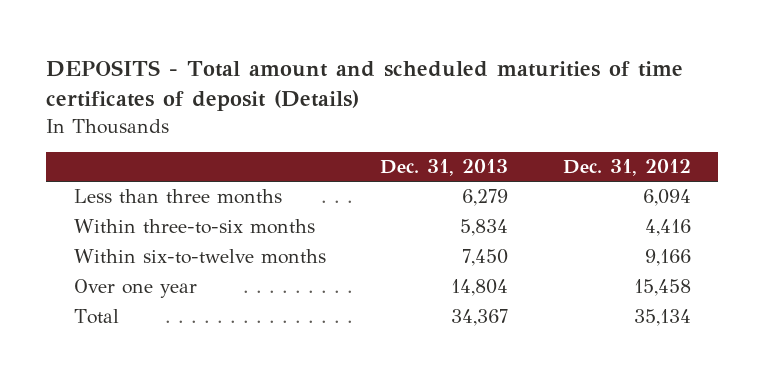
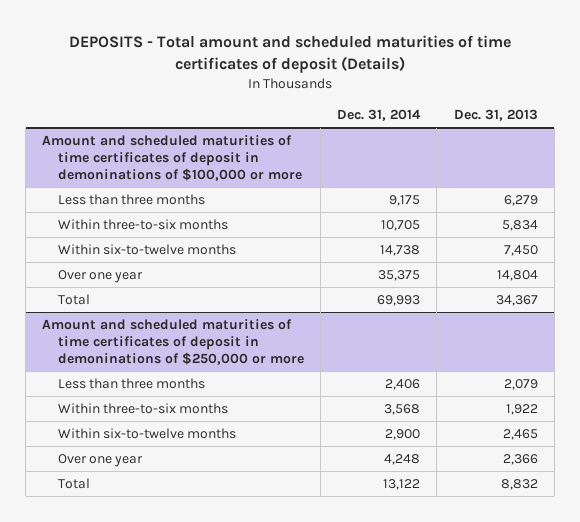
- | Dec. 31, 2013 | Dec. 31, 2012
+ | Dec. 31, 2014 | Dec. 31, 2013
+ Amount and scheduled maturities of time certificates of deposit in demoninations of $100,000 or more
+ Amount and scheduled maturities of time certificates of deposit in demoninations of $250,000 or more
+ Less than three months | 2,406 | 2,079
+ Within three-to-six months | 3,568 | 1,922
+ Within six-to-twelve months | 2,900 | 2,465
+ Over one year | 4,248 | 2,366
+ Total | 13,122 | 8,832

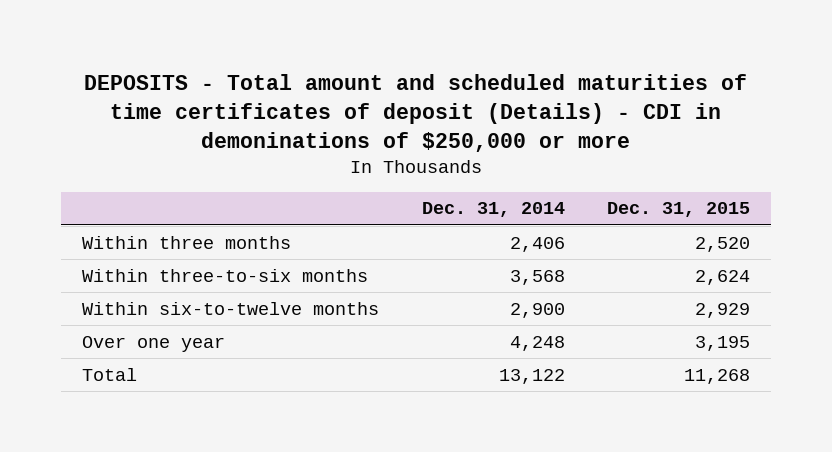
- DEPOSITS - Total amount and scheduled maturities of time certificates of deposit (Details)
+ DEPOSITS - Total amount and scheduled maturities of time certificates of deposit (Details) - CDI in demoninations of $250,000 or more
- | Dec. 31, 2014 | Dec. 31, 2013
+ | Dec. 31, 2014 | Dec. 31, 2015
- Amount and scheduled maturities of time certificates of deposit in demoninations of $100,000 or more
- Less than three months | 9,175 | 6,279
- Within three-to-six months | 10,705 | 5,834
- Within six-to-twelve months | 14,738 | 7,450
- Over one year | 35,375 | 14,804
- Total | 69,993 | 34,367
- Amount and scheduled maturities of time certificates of deposit in demoninations of $250,000 or more
- Less than three months | 2,406 | 2,079
+ Within three months | 2,406 | 2,520

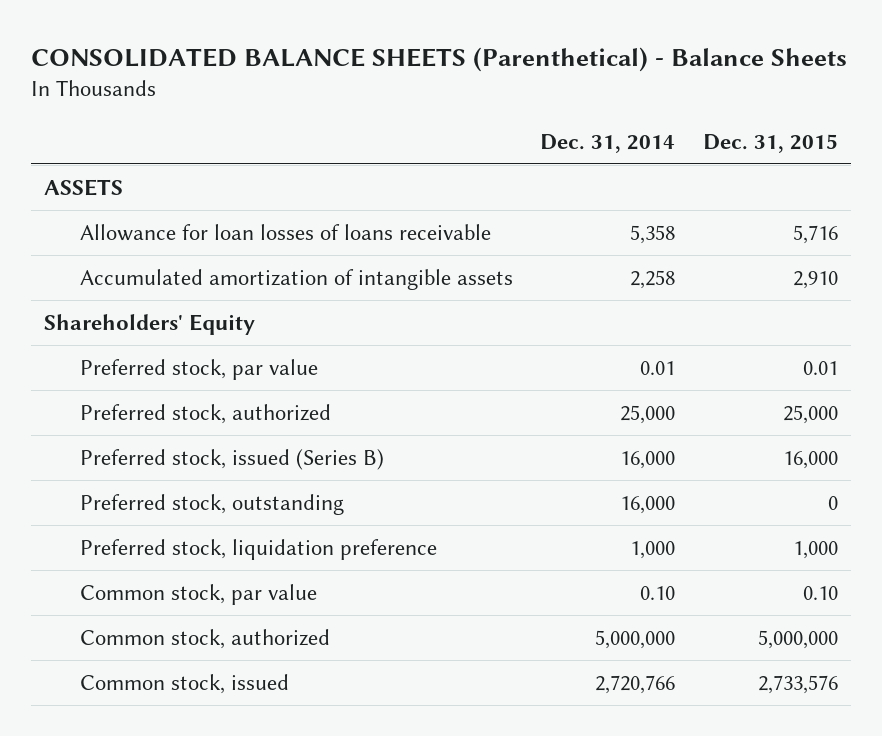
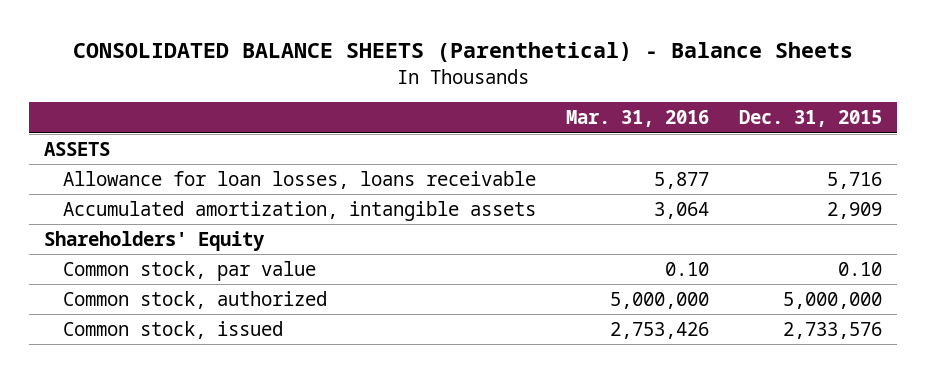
- | Dec. 31, 2014 | Dec. 31, 2015
+ | Mar. 31, 2016 | Dec. 31, 2015
- Allowance for loan losses of loans receivable | 5,358 | 5,716
- Accumulated amortization of intangible assets | 2,258 | 2,910
+ Allowance for loan losses, loans receivable | 5,877 | 5,716
+ Accumulated amortization, intangible assets | 3,064 | 2,909
- Preferred stock, par value | 0.01 | 0.01
- Preferred stock, authorized | 25,000 | 25,000
- Preferred stock, issued (Series B) | 16,000 | 16,000
- Preferred stock, outstanding | 16,000 | 0
- Preferred stock, liquidation preference | 1,000 | 1,000

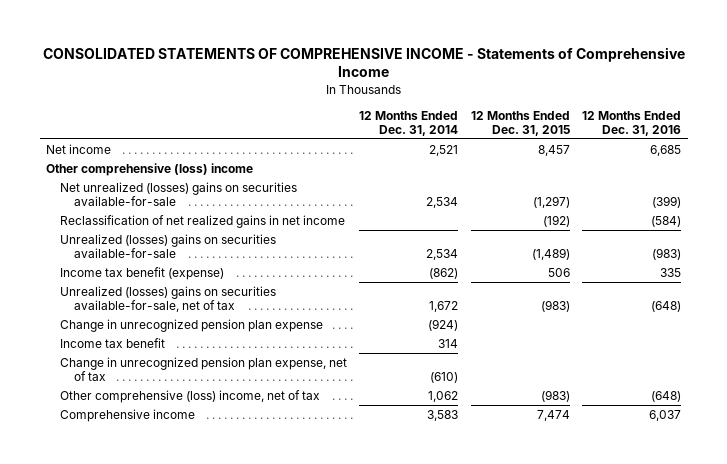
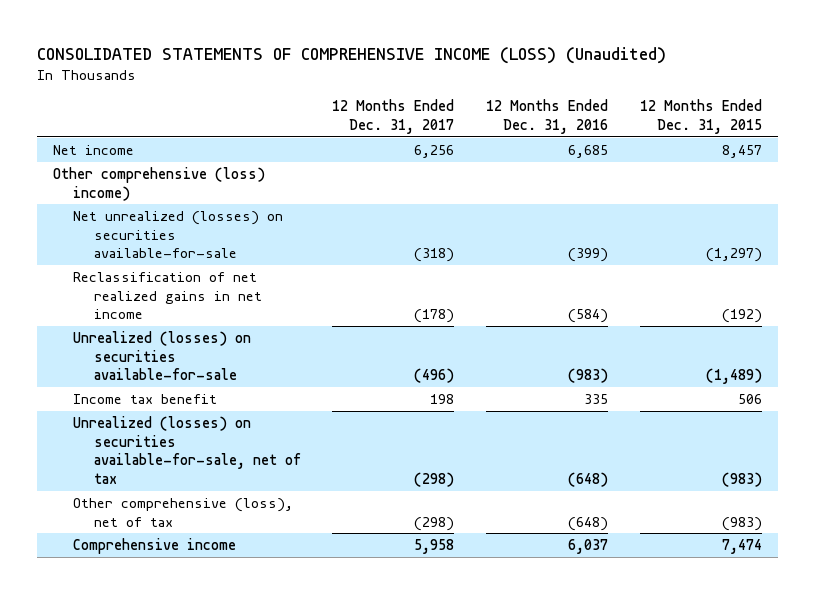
- CONSOLIDATED STATEMENTS OF COMPREHENSIVE INCOME - Statements of Comprehensive Income
+ CONSOLIDATED STATEMENTS OF COMPREHENSIVE INCOME (LOSS) (Unaudited)
- | 12 Months Ended Dec. 31, 2014 | 12 Months Ended Dec. 31, 2015 | 12 Months Ended Dec. 31, 2016
+ | 12 Months Ended Dec. 31, 2017 | 12 Months Ended Dec. 31, 2016 | 12 Months Ended Dec. 31, 2015
- Other comprehensive (loss) income
- Net unrealized (losses) gains on securities available-for-sale | 2,534 | (1,297) | (399)
+ Other comprehensive (loss) income)
+ Net unrealized (losses) on securities available-for-sale | (318) | (399) | (1,297)
- Unrealized (losses) gains on securities available-for-sale | 2,534 | (1,489) | (983)
- Income tax benefit (expense) | (862) | 506 | 335
- Unrealized (losses) gains on securities available-for-sale, net of tax | 1,672 | (983) | (648)
- Change in unrecognized pension plan expense | (924) | |
- Income tax benefit | 314 | |
- Change in unrecognized pension plan expense, net of tax | (610) | |
- Other comprehensive (loss) income, net of tax | 1,062 | (983) | (648)
+ Unrealized (losses) on securities available-for-sale | (496) | (983) | (1,489)
+ Income tax benefit | 198 | 335 | 506
+ Unrealized (losses) on securities available-for-sale, net of tax | (298) | (648) | (983)
+ Other comprehensive (loss), net of tax | (298) | (648) | (983)

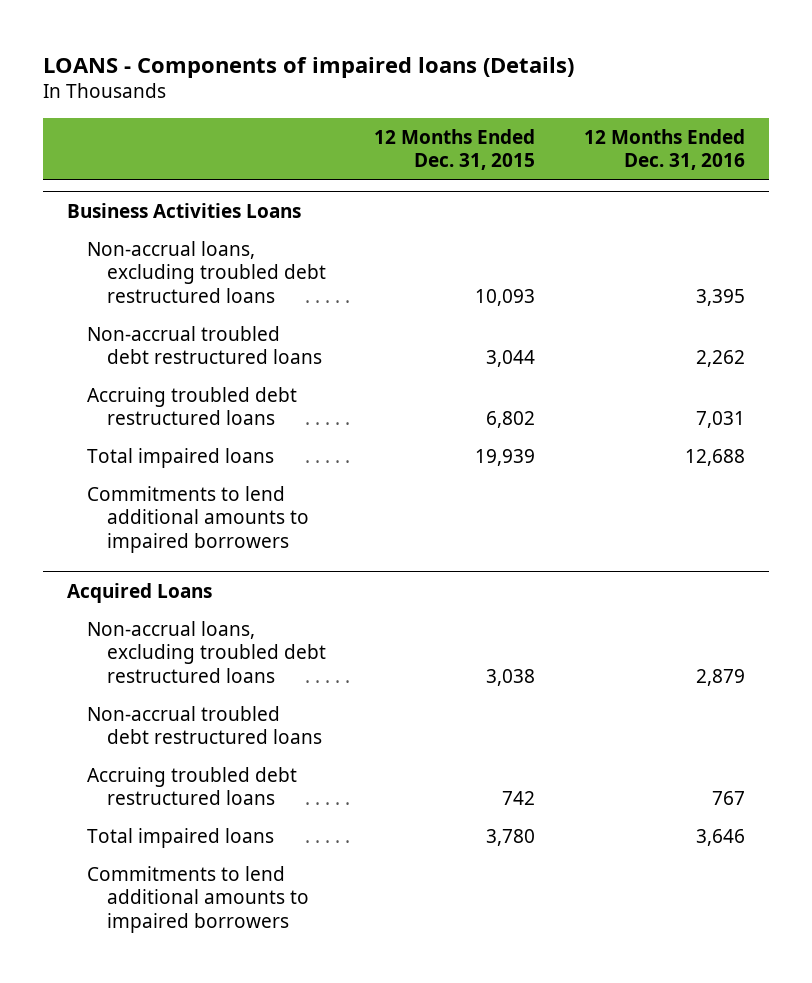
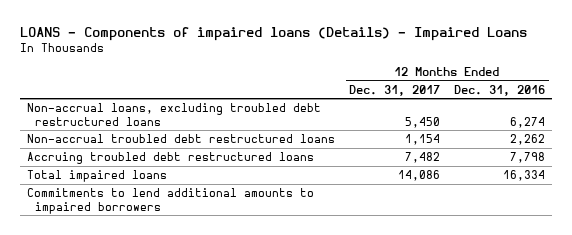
- LOANS - Components of impaired loans (Details)
+ LOANS - Components of impaired loans (Details) - Impaired Loans
- | 12 Months Ended Dec. 31, 2015 | 12 Months Ended Dec. 31, 2016
+ | 12 Months Ended Dec. 31, 2017 | 12 Months Ended Dec. 31, 2016
- Business Activities Loans
- Non-accrual loans, excluding troubled debt restructured loans | 10,093 | 3,395
+ Non-accrual loans, excluding troubled debt restructured loans | 5,450 | 6,274
- Accruing troubled debt restructured loans | 6,802 | 7,031
- Total impaired loans | 19,939 | 12,688
- Commitments to lend additional amounts to impaired borrowers
- Acquired Loans
- Non-accrual loans, excluding troubled debt restructured loans | 3,038 | 2,879
- Non-accrual troubled debt restructured loans
- Accruing troubled debt restructured loans | 742 | 767
- Total impaired loans | 3,780 | 3,646
+ Accruing troubled debt restructured loans | 7,482 | 7,798
+ Total impaired loans | 14,086 | 16,334

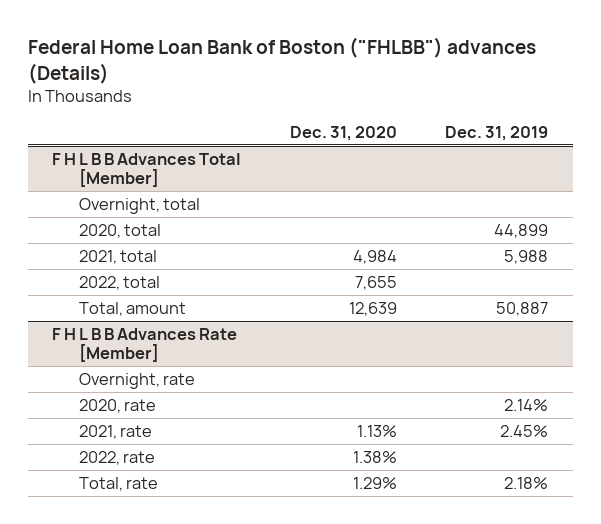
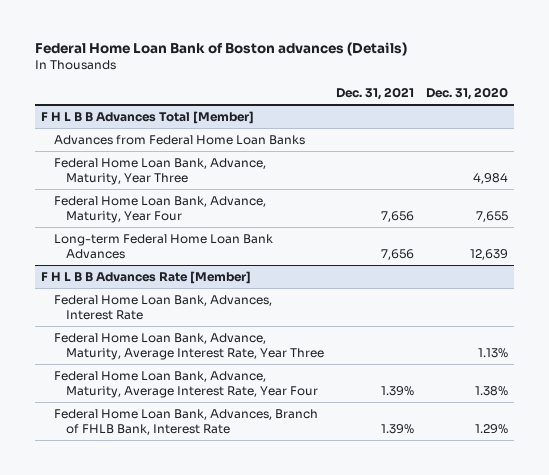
- Federal Home Loan Bank of Boston ("FHLBB") advances (Details)
+ Federal Home Loan Bank of Boston advances (Details)
- | Dec. 31, 2020 | Dec. 31, 2019
+ | Dec. 31, 2021 | Dec. 31, 2020
@ F H L B B Advances Total [Member]
- Overnight, total
- 2020, total | | 44,899
- 2021, total | 4,984 | 5,988
- 2022, total | 7,655 |
- Total, amount | 12,639 | 50,887
+ Advances from Federal Home Loan Banks
+ Federal Home Loan Bank, Advance, Maturity, Year Three | | 4,984
+ Federal Home Loan Bank, Advance, Maturity, Year Four | 7,656 | 7,655
+ Long-term Federal Home Loan Bank Advances | 7,656 | 12,639
@ F H L B B Advances Rate [Member]
- Overnight, rate
- 2020, rate | | 2.14%
- 2021, rate | 1.13% | 2.45%
- 2022, rate | 1.38% |
- Total, rate | 1.29% | 2.18%
+ Federal Home Loan Bank, Advances, Interest Rate
+ Federal Home Loan Bank, Advance, Maturity, Average Interest Rate, Year Three | | 1.13%
+ Federal Home Loan Bank, Advance, Maturity, Average Interest Rate, Year Four | 1.39% | 1.38%
+ Federal Home Loan Bank, Advances, Branch of FHLB Bank, Interest Rate | 1.39% | 1.29%

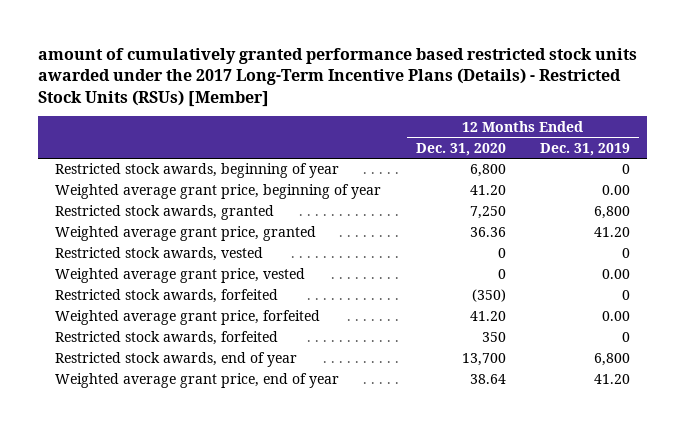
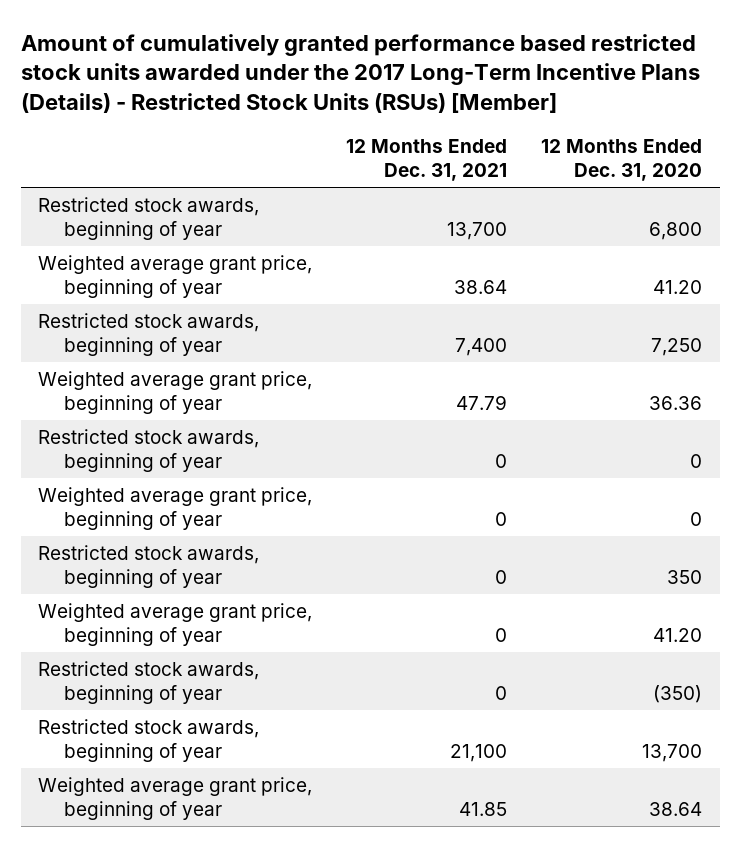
- amount of cumulatively granted performance based restricted stock units awarded under the 2017 Long-Term Incentive Plans (Details) - Restricted Stock Units (RSUs) [Member]
+ Amount of cumulatively granted performance based restricted stock units awarded under the 2017 Long-Term Incentive Plans (Details) - Restricted Stock Units (RSUs) [Member]
- | 12 Months Ended Dec. 31, 2020 | 12 Months Ended Dec. 31, 2019
+ | 12 Months Ended Dec. 31, 2021 | 12 Months Ended Dec. 31, 2020
- Restricted stock awards, granted | 7,250 | 6,800
- Weighted average grant price, granted | 36.36 | 41.20
- Restricted stock awards, vested | 0 | 0
- Weighted average grant price, vested | 0 | 0.00
- Restricted stock awards, forfeited | (350) | 0
- Weighted average grant price, forfeited | 41.20 | 0.00
- Restricted stock awards, forfeited | 350 | 0
- Restricted stock awards, end of year | 13,700 | 6,800
- Weighted average grant price, end of year | 38.64 | 41.20
+ Restricted stock awards, beginning of year | 7,400 | 7,250
+ Weighted average grant price, beginning of year | 47.79 | 36.36
+ Restricted stock awards, beginning of year | 0 | 0
+ Weighted average grant price, beginning of year | 0 | 0
+ Restricted stock awards, beginning of year | 0 | 350
+ Weighted average grant price, beginning of year | 0 | 41.20
+ Restricted stock awards, beginning of year | 0 | (350)
+ Restricted stock awards, beginning of year | 21,100 | 13,700
+ Weighted average grant price, beginning of year | 41.85 | 38.64

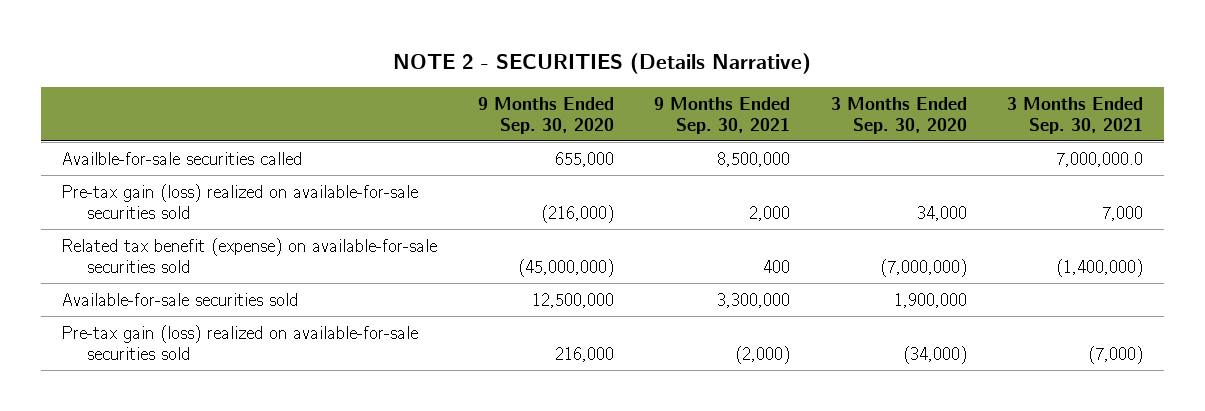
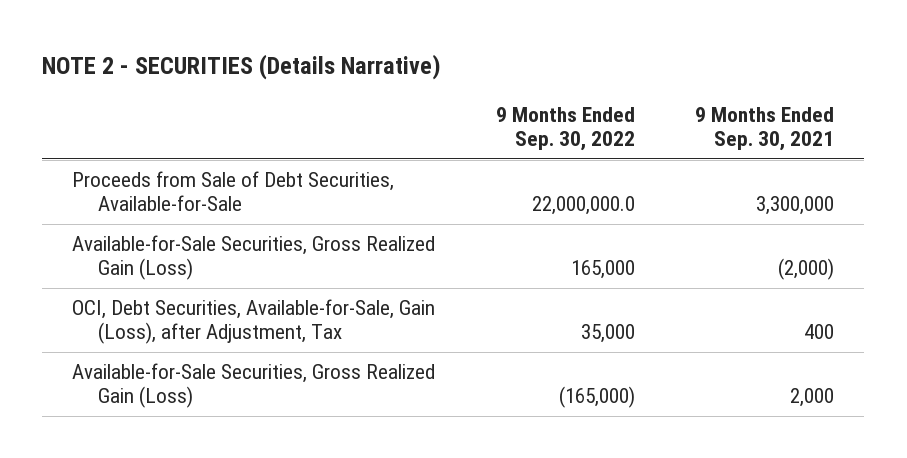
- | 9 Months Ended Sep. 30, 2020 | 9 Months Ended Sep. 30, 2021 | 3 Months Ended Sep. 30, 2020 | 3 Months Ended Sep. 30, 2021
+ | 9 Months Ended Sep. 30, 2022 | 9 Months Ended Sep. 30, 2021
- Availble-for-sale securities called | 655,000 | 8,500,000 | | 7,000,000.0
- Pre-tax gain (loss) realized on available-for-sale securities sold | (216,000) | 2,000 | 34,000 | 7,000
- Related tax benefit (expense) on available-for-sale securities sold | (45,000,000) | 400 | (7,000,000) | (1,400,000)
- Available-for-sale securities sold | 12,500,000 | 3,300,000 | 1,900,000 |
- Pre-tax gain (loss) realized on available-for-sale securities sold | 216,000 | (2,000) | (34,000) | (7,000)
+ Proceeds from Sale of Debt Securities, Available-for-Sale | 22,000,000.0 | 3,300,000
+ Available-for-Sale Securities, Gross Realized Gain (Loss) | 165,000 | (2,000)
+ OCI, Debt Securities, Available-for-Sale, Gain (Loss), after Adjustment, Tax | 35,000 | 400
+ Available-for-Sale Securities, Gross Realized Gain (Loss) | (165,000) | 2,000

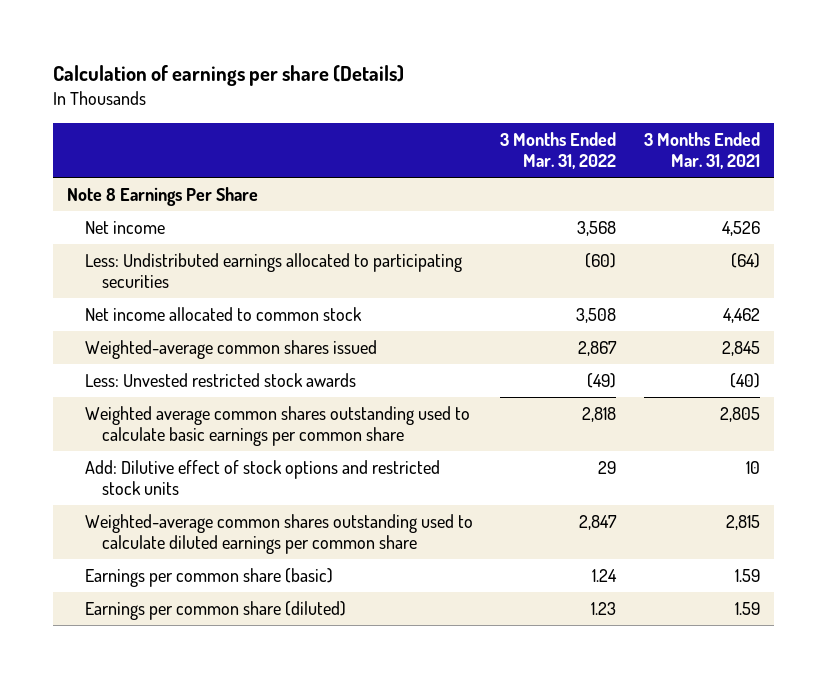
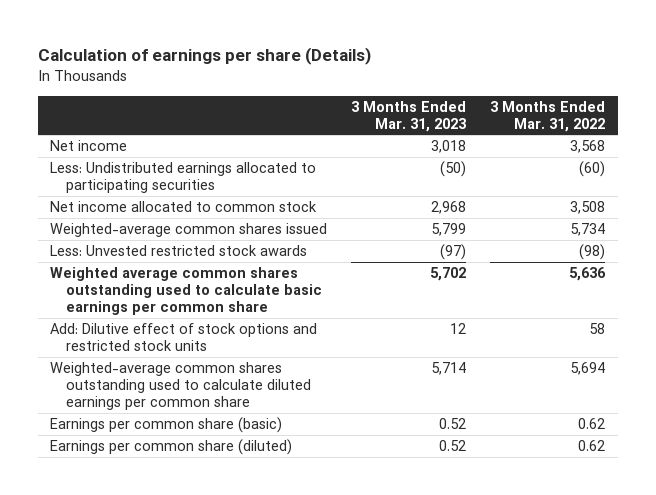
- | 3 Months Ended Mar. 31, 2022 | 3 Months Ended Mar. 31, 2021
+ | 3 Months Ended Mar. 31, 2023 | 3 Months Ended Mar. 31, 2022
- Note 8 Earnings Per Share
- Weighted-average common shares issued | 2,867 | 2,845
- Less: Unvested restricted stock awards | (49) | (40)
- Weighted average common shares outstanding used to calculate basic earnings per common share | 2,818 | 2,805
- Add: Dilutive effect of stock options and restricted stock units | 29 | 10
- Weighted-average common shares outstanding used to calculate diluted earnings per common share | 2,847 | 2,815
- Earnings per common share (basic) | 1.24 | 1.59
- Earnings per common share (diluted) | 1.23 | 1.59
+ Weighted-average common shares issued | 5,799 | 5,734
+ Less: Unvested restricted stock awards | (97) | (98)
+ Weighted average common shares outstanding used to calculate basic earnings per common share | 5,702 | 5,636
+ Add: Dilutive effect of stock options and restricted stock units | 12 | 58
+ Weighted-average common shares outstanding used to calculate diluted earnings per common share | 5,714 | 5,694
+ Earnings per common share (basic) | 0.52 | 0.62
+ Earnings per common share (diluted) | 0.52 | 0.62

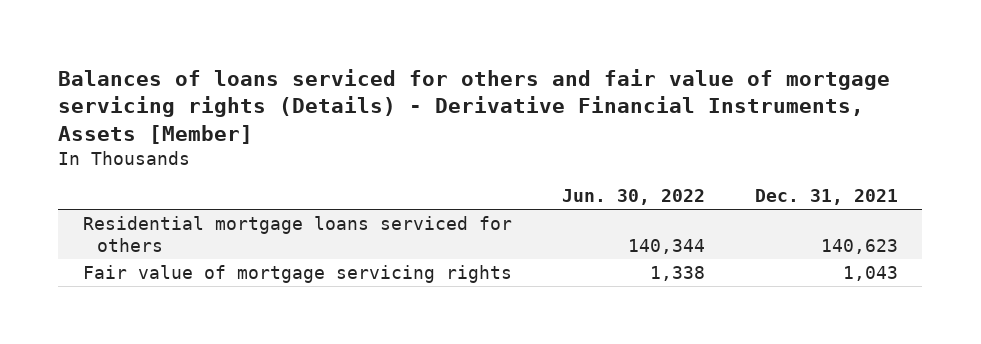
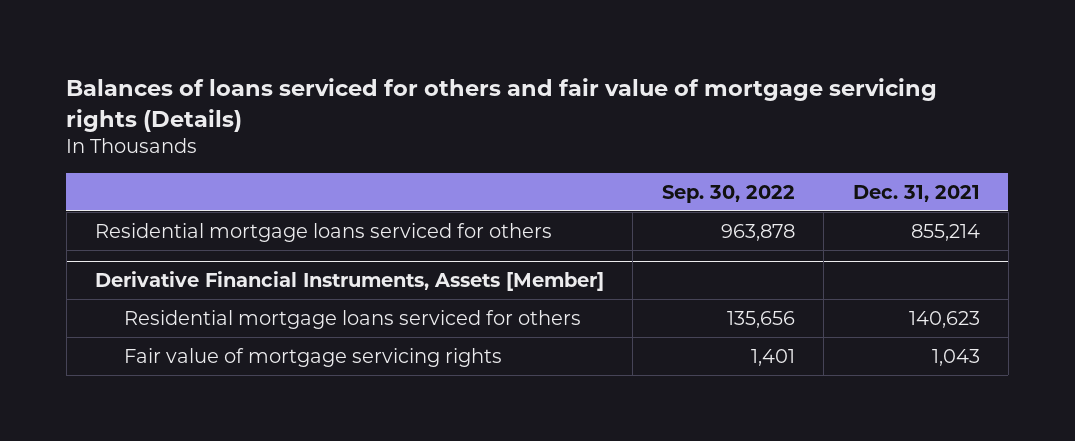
- Balances of loans serviced for others and fair value of mortgage servicing rights (Details) - Derivative Financial Instruments, Assets [Member]
+ Balances of loans serviced for others and fair value of mortgage servicing rights (Details)
- | Jun. 30, 2022 | Dec. 31, 2021
+ | Sep. 30, 2022 | Dec. 31, 2021
+ Residential mortgage loans serviced for others | 963,878 | 855,214
+ Derivative Financial Instruments, Assets [Member]

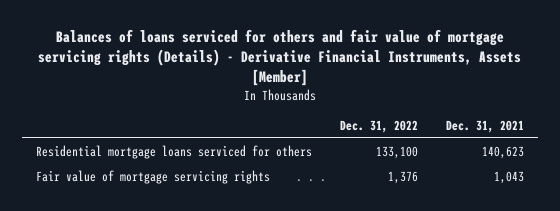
- Balances of loans serviced for others and fair value of mortgage servicing rights (Details)
+ Balances of loans serviced for others and fair value of mortgage servicing rights (Details) - Derivative Financial Instruments, Assets [Member]
- | Sep. 30, 2022 | Dec. 31, 2021
+ | Dec. 31, 2022 | Dec. 31, 2021
- Residential mortgage loans serviced for others | 963,878 | 855,214
- Derivative Financial Instruments, Assets [Member]

